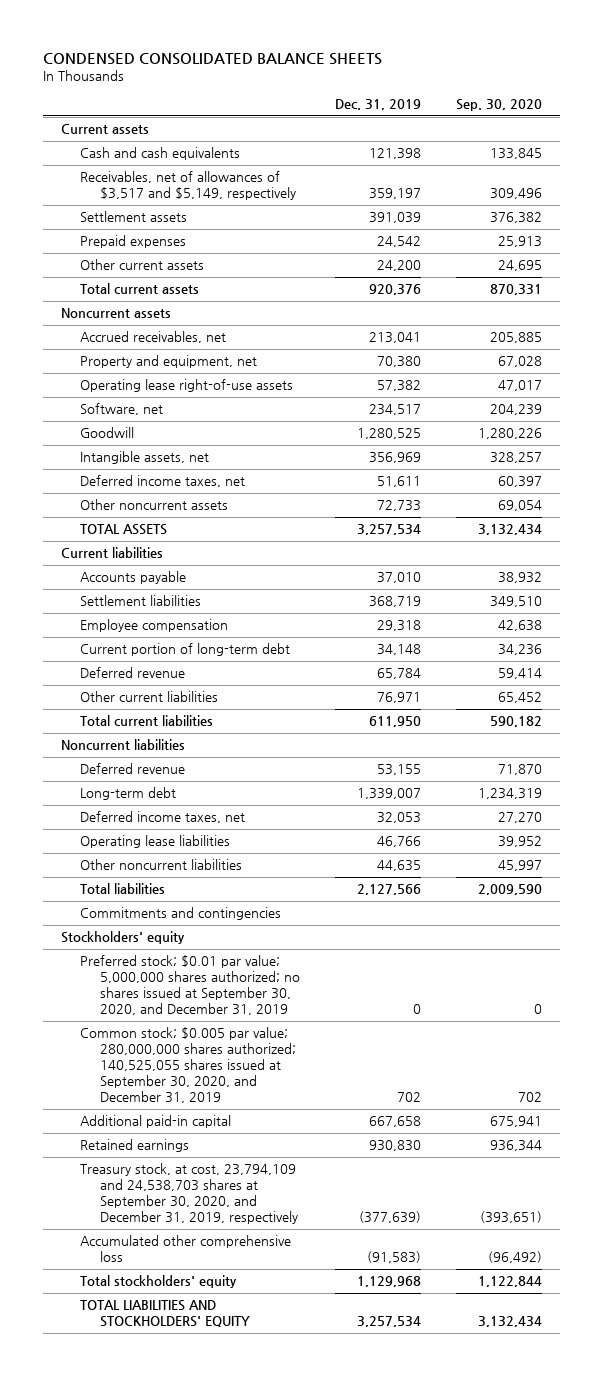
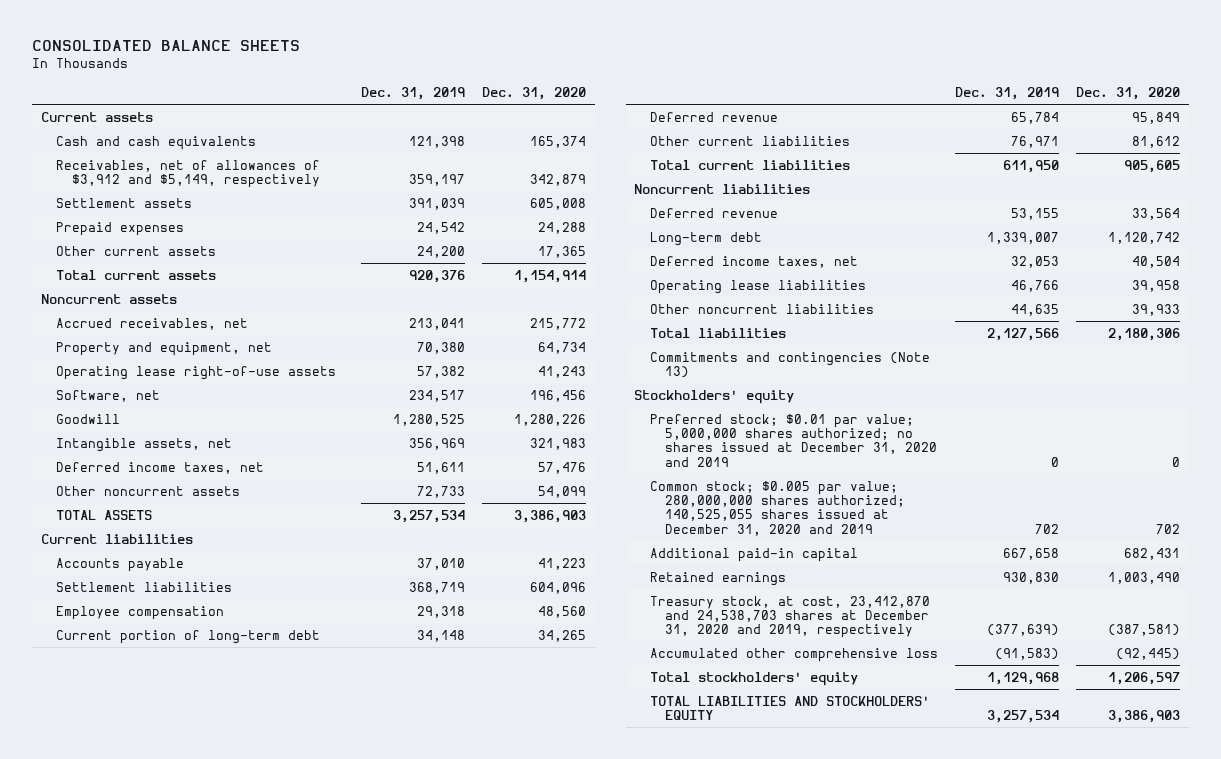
- CONDENSED CONSOLIDATED BALANCE SHEETS
+ CONSOLIDATED BALANCE SHEETS
- | Dec. 31, 2019 | Sep. 30, 2020
+ | Dec. 31, 2019 | Dec. 31, 2020
- Receivables, net of allowances of $3,517 and $5,149, respectively | 359,197 | 309,496
+ Receivables, net of allowances of $3,912 and $5,149, respectively | 359,197 | 342,879
- Commitments and contingencies
+ Commitments and contingencies (Note 13)
- Preferred stock; $0.01 par value; 5,000,000 shares authorized; no shares issued at September 30, 2020, and December 31, 2019 | 0 | 0
- Common stock; $0.005 par value; 280,000,000 shares authorized; 140,525,055 shares issued at September 30, 2020, and December 31, 2019 | 702 | 702
+ Preferred stock; $0.01 par value; 5,000,000 shares authorized; no shares issued at December 31, 2020 and 2019 | 0 | 0
+ Common stock; $0.005 par value; 280,000,000 shares authorized; 140,525,055 shares issued at December 31, 2020 and 2019 | 702 | 702
- Treasury stock, at cost, 23,794,109 and 24,538,703 shares at September 30, 2020, and December 31, 2019, respectively | (377,639) | (393,651)
+ Treasury stock, at cost, 23,412,870 and 24,538,703 shares at December 31, 2020 and 2019, respectively | (377,639) | (387,581)

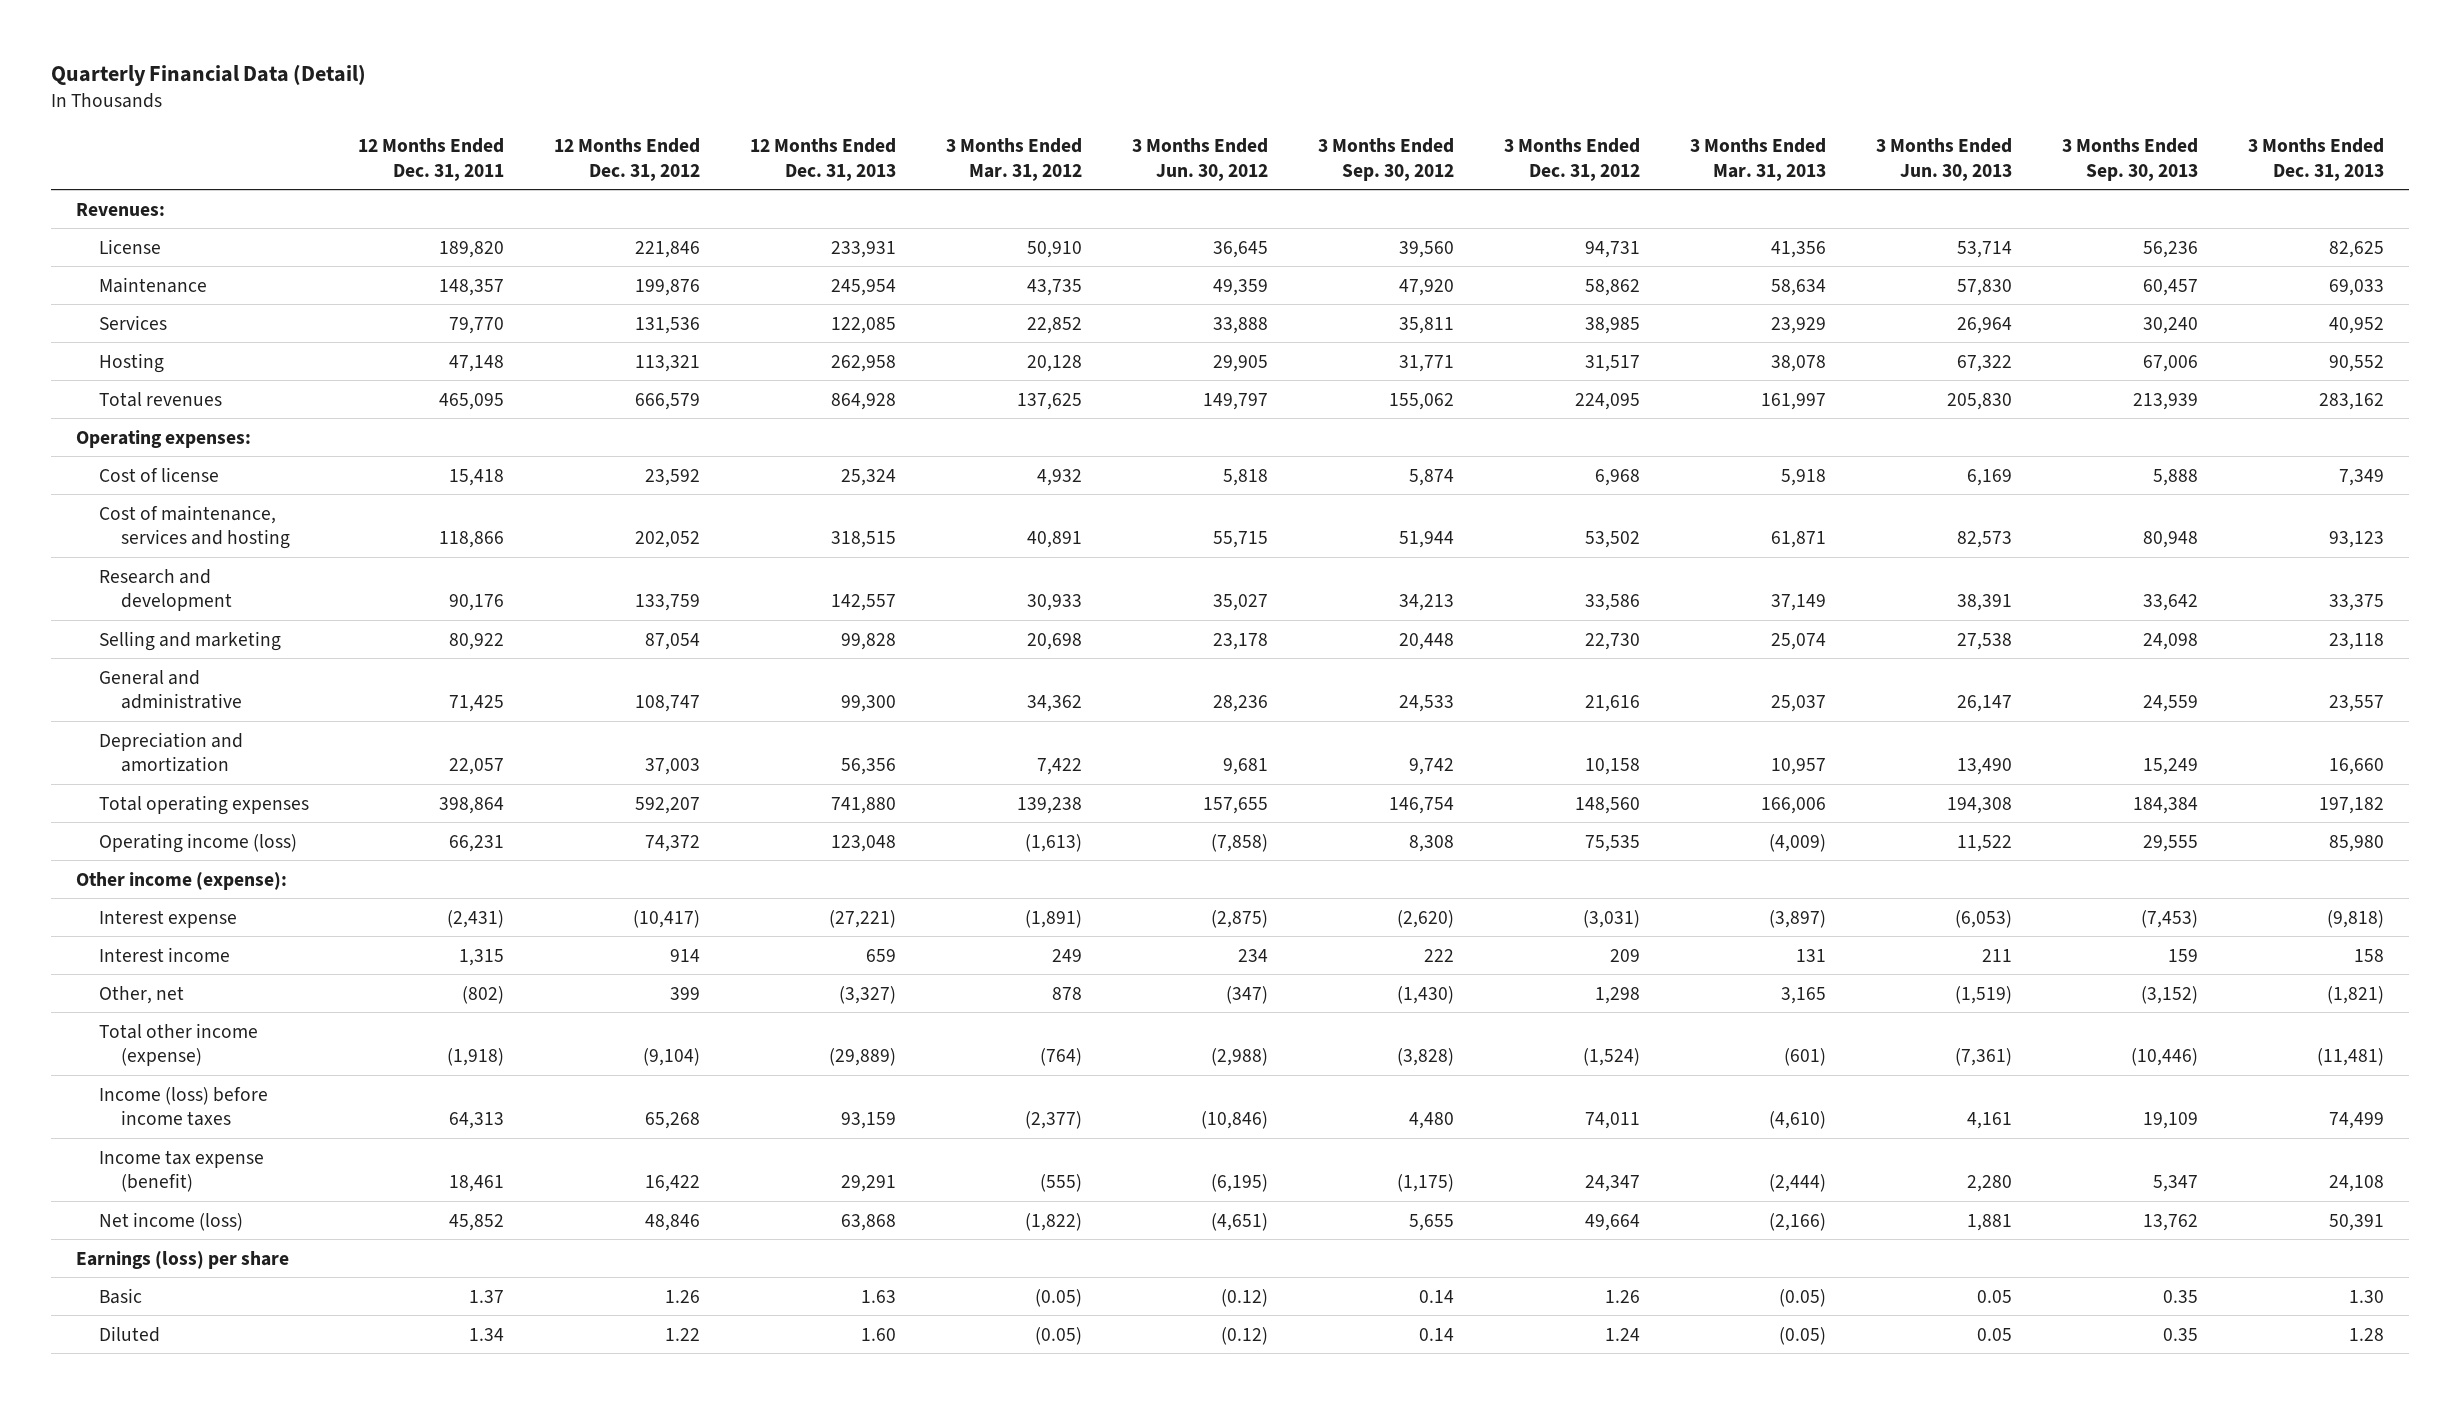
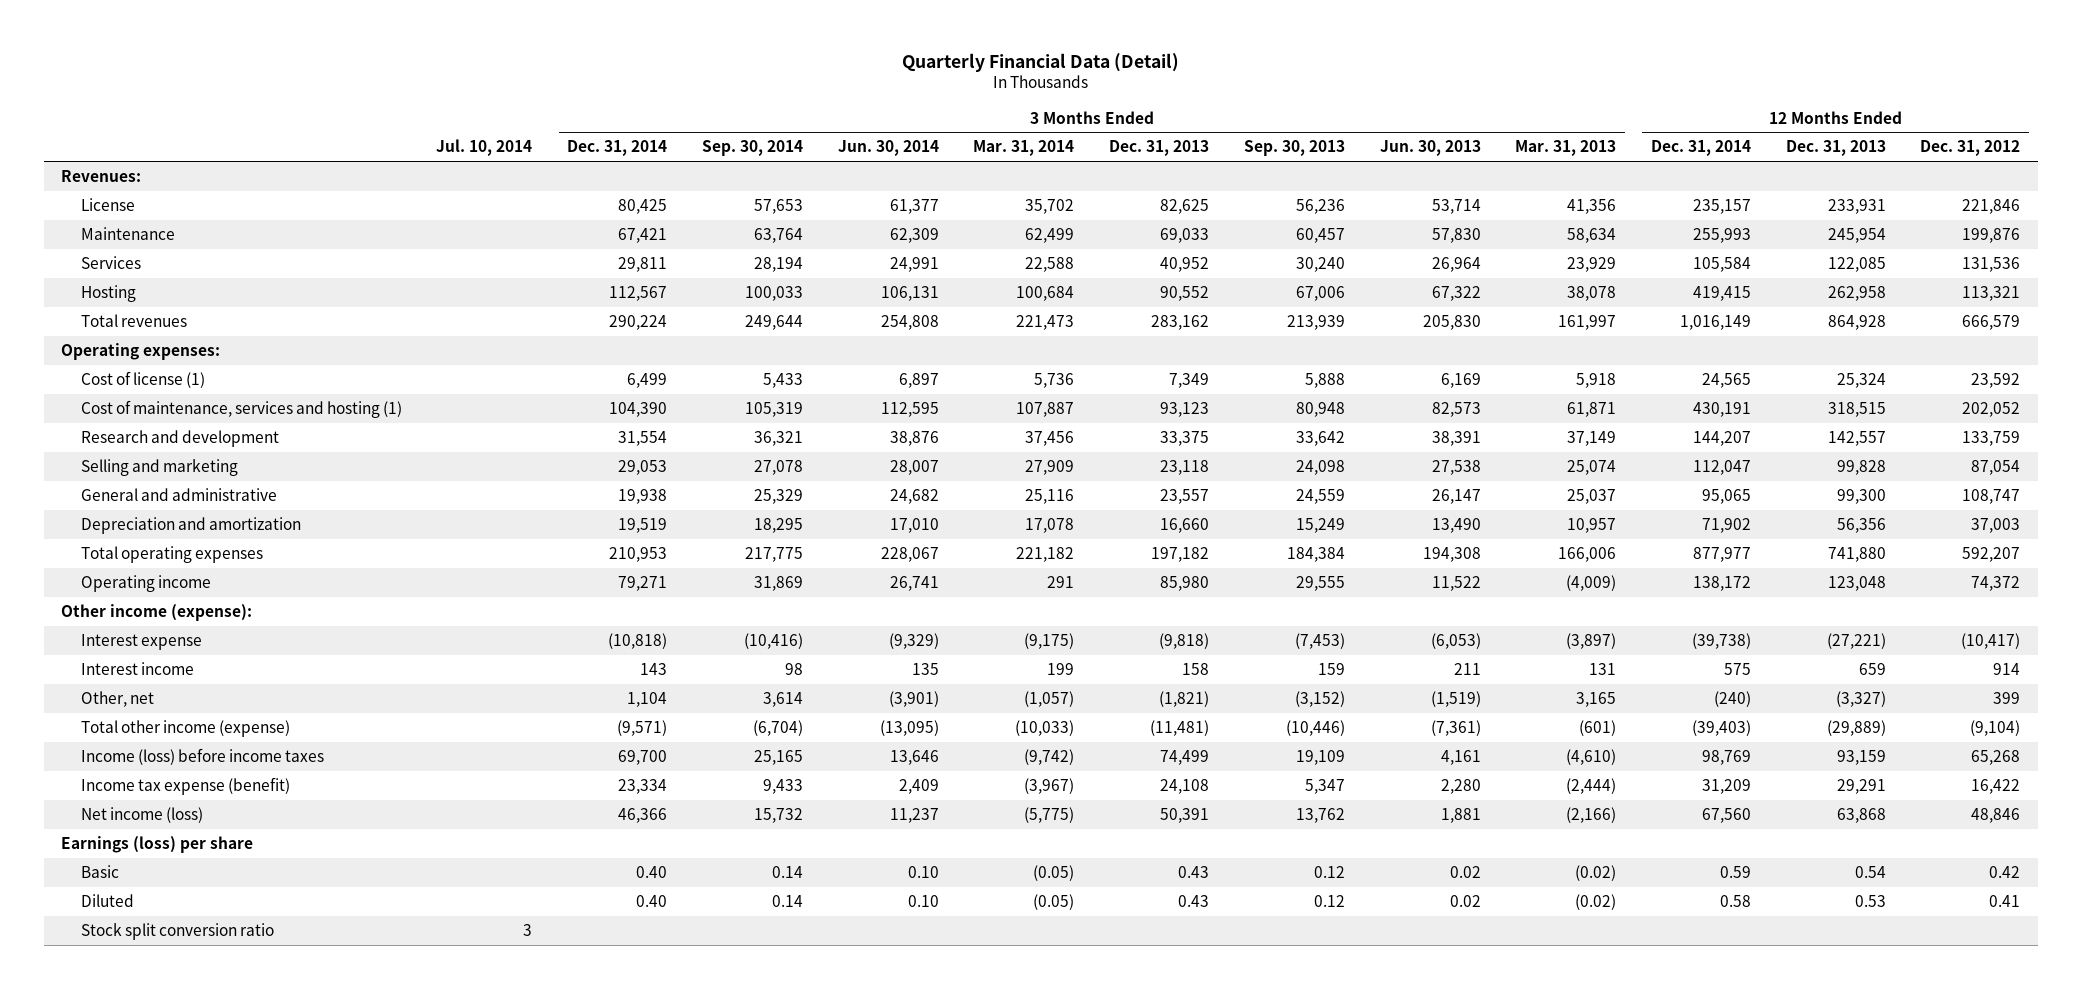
- | 12 Months Ended Dec. 31, 2011 | 12 Months Ended Dec. 31, 2012 | 12 Months Ended Dec. 31, 2013 | 3 Months Ended Mar. 31, 2012 | 3 Months Ended Jun. 30, 2012 | 3 Months Ended Sep. 30, 2012 | 3 Months Ended Dec. 31, 2012 | 3 Months Ended Mar. 31, 2013 | 3 Months Ended Jun. 30, 2013 | 3 Months Ended Sep. 30, 2013 | 3 Months Ended Dec. 31, 2013
+ | Jul. 10, 2014 | 3 Months Ended Dec. 31, 2014 | 3 Months Ended Sep. 30, 2014 | 3 Months Ended Jun. 30, 2014 | 3 Months Ended Mar. 31, 2014 | 3 Months Ended Dec. 31, 2013 | 3 Months Ended Sep. 30, 2013 | 3 Months Ended Jun. 30, 2013 | 3 Months Ended Mar. 31, 2013 | 12 Months Ended Dec. 31, 2014 | 12 Months Ended Dec. 31, 2013 | 12 Months Ended Dec. 31, 2012
- Cost of license | 15,418 | 23,592 | 25,324 | 4,932 | 5,818 | 5,874 | 6,968 | 5,918 | 6,169 | 5,888 | 7,349
- Cost of maintenance, services and hosting | 118,866 | 202,052 | 318,515 | 40,891 | 55,715 | 51,944 | 53,502 | 61,871 | 82,573 | 80,948 | 93,123
+ Cost of license (1) | | 6,499 | 5,433 | 6,897 | 5,736 | 7,349 | 5,888 | 6,169 | 5,918 | 24,565 | 25,324 | 23,592
+ Cost of maintenance, services and hosting (1) | | 104,390 | 105,319 | 112,595 | 107,887 | 93,123 | 80,948 | 82,573 | 61,871 | 430,191 | 318,515 | 202,052
- Operating income (loss) | 66,231 | 74,372 | 123,048 | (1,613) | (7,858) | 8,308 | 75,535 | (4,009) | 11,522 | 29,555 | 85,980
+ Operating income | | 79,271 | 31,869 | 26,741 | 291 | 85,980 | 29,555 | 11,522 | (4,009) | 138,172 | 123,048 | 74,372
- Basic | 1.37 | 1.26 | 1.63 | (0.05) | (0.12) | 0.14 | 1.26 | (0.05) | 0.05 | 0.35 | 1.30
- Diluted | 1.34 | 1.22 | 1.60 | (0.05) | (0.12) | 0.14 | 1.24 | (0.05) | 0.05 | 0.35 | 1.28
+ Basic | | 0.40 | 0.14 | 0.10 | (0.05) | 0.43 | 0.12 | 0.02 | (0.02) | 0.59 | 0.54 | 0.42
+ Diluted | | 0.40 | 0.14 | 0.10 | (0.05) | 0.43 | 0.12 | 0.02 | (0.02) | 0.58 | 0.53 | 0.41
+ Stock split conversion ratio | 3 | | | | | | | | | | |

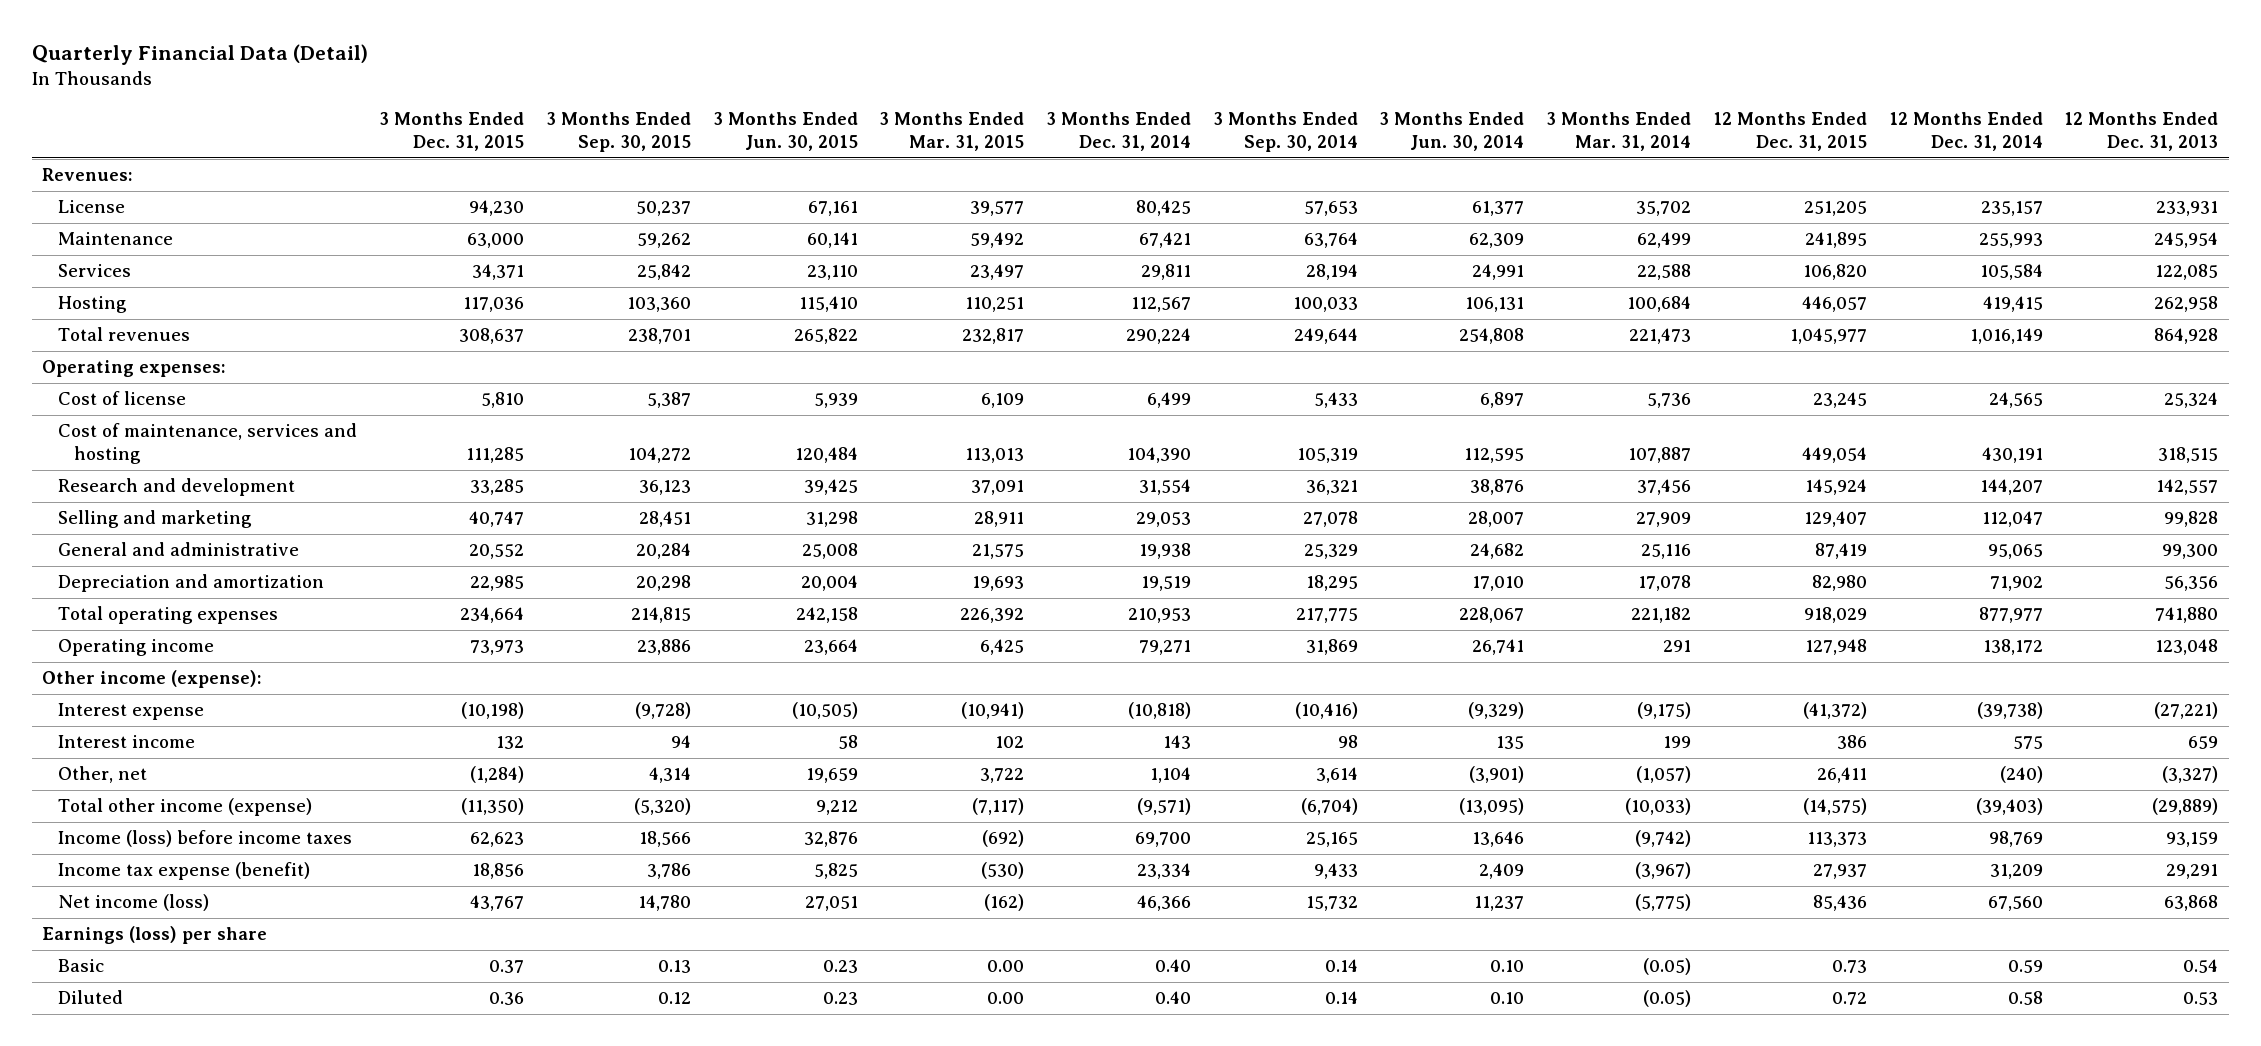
- | Jul. 10, 2014 | 3 Months Ended Dec. 31, 2014 | 3 Months Ended Sep. 30, 2014 | 3 Months Ended Jun. 30, 2014 | 3 Months Ended Mar. 31, 2014 | 3 Months Ended Dec. 31, 2013 | 3 Months Ended Sep. 30, 2013 | 3 Months Ended Jun. 30, 2013 | 3 Months Ended Mar. 31, 2013 | 12 Months Ended Dec. 31, 2014 | 12 Months Ended Dec. 31, 2013 | 12 Months Ended Dec. 31, 2012
+ | 3 Months Ended Dec. 31, 2015 | 3 Months Ended Sep. 30, 2015 | 3 Months Ended Jun. 30, 2015 | 3 Months Ended Mar. 31, 2015 | 3 Months Ended Dec. 31, 2014 | 3 Months Ended Sep. 30, 2014 | 3 Months Ended Jun. 30, 2014 | 3 Months Ended Mar. 31, 2014 | 12 Months Ended Dec. 31, 2015 | 12 Months Ended Dec. 31, 2014 | 12 Months Ended Dec. 31, 2013
- Cost of license (1) | | 6,499 | 5,433 | 6,897 | 5,736 | 7,349 | 5,888 | 6,169 | 5,918 | 24,565 | 25,324 | 23,592
- Cost of maintenance, services and hosting (1) | | 104,390 | 105,319 | 112,595 | 107,887 | 93,123 | 80,948 | 82,573 | 61,871 | 430,191 | 318,515 | 202,052
+ Cost of license | 5,810 | 5,387 | 5,939 | 6,109 | 6,499 | 5,433 | 6,897 | 5,736 | 23,245 | 24,565 | 25,324
+ Cost of maintenance, services and hosting | 111,285 | 104,272 | 120,484 | 113,013 | 104,390 | 105,319 | 112,595 | 107,887 | 449,054 | 430,191 | 318,515
- Stock split conversion ratio | 3 | | | | | | | | | | |

